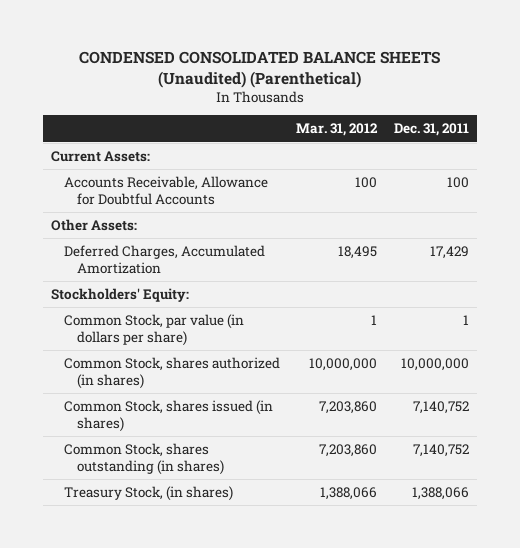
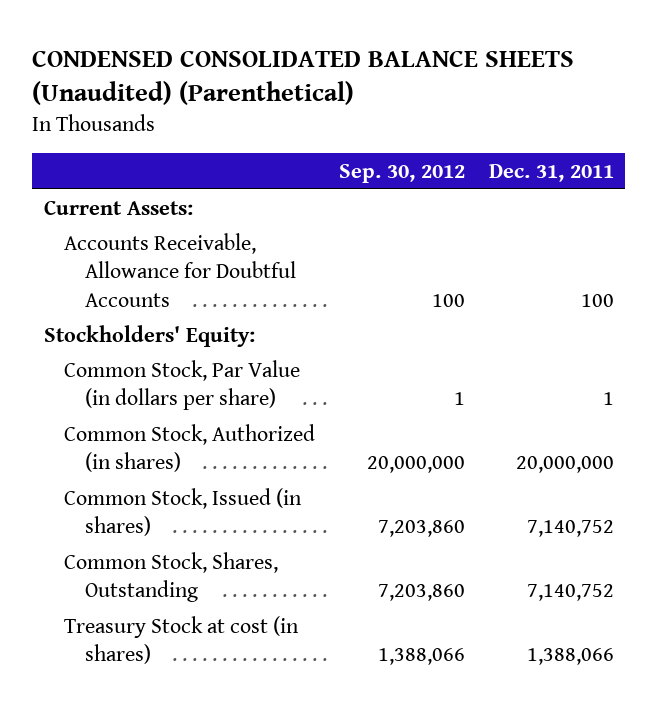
- | Mar. 31, 2012 | Dec. 31, 2011
+ | Sep. 30, 2012 | Dec. 31, 2011
- Other Assets:
- Deferred Charges, Accumulated Amortization | 18,495 | 17,429
- Common Stock, par value (in dollars per share) | 1 | 1
- Common Stock, shares authorized (in shares) | 10,000,000 | 10,000,000
- Common Stock, shares issued (in shares) | 7,203,860 | 7,140,752
- Common Stock, shares outstanding (in shares) | 7,203,860 | 7,140,752
- Treasury Stock, (in shares) | 1,388,066 | 1,388,066
+ Common Stock, Par Value (in dollars per share) | 1 | 1
+ Common Stock, Authorized (in shares) | 20,000,000 | 20,000,000
+ Common Stock, Issued (in shares) | 7,203,860 | 7,140,752
+ Common Stock, Shares, Outstanding | 7,203,860 | 7,140,752
+ Treasury Stock at cost (in shares) | 1,388,066 | 1,388,066

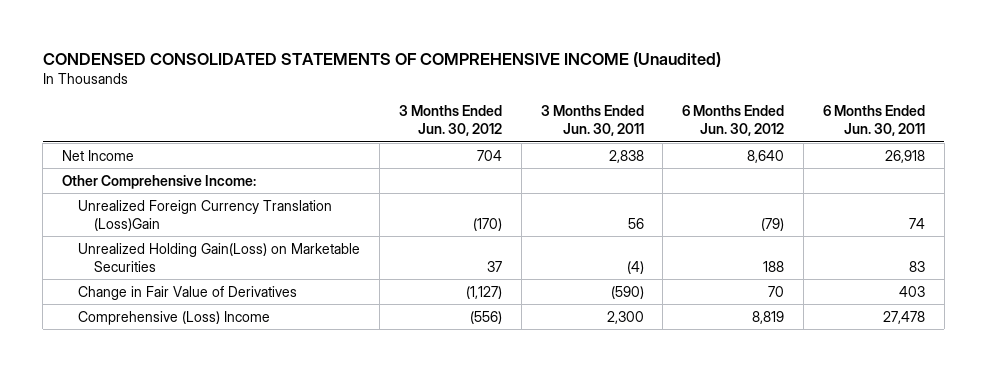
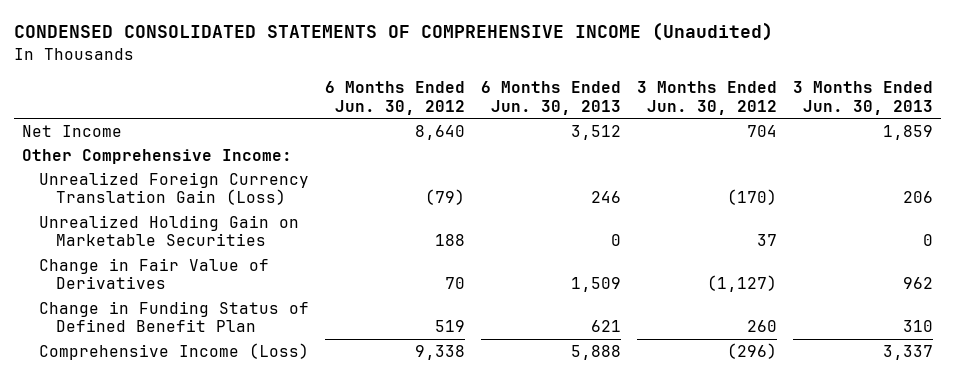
- | 3 Months Ended Jun. 30, 2012 | 3 Months Ended Jun. 30, 2011 | 6 Months Ended Jun. 30, 2012 | 6 Months Ended Jun. 30, 2011
+ | 6 Months Ended Jun. 30, 2012 | 6 Months Ended Jun. 30, 2013 | 3 Months Ended Jun. 30, 2012 | 3 Months Ended Jun. 30, 2013
- Unrealized Foreign Currency Translation (Loss)Gain | (170) | 56 | (79) | 74
- Unrealized Holding Gain(Loss) on Marketable Securities | 37 | (4) | 188 | 83
+ Unrealized Foreign Currency Translation Gain (Loss) | (79) | 246 | (170) | 206
+ Unrealized Holding Gain on Marketable Securities | 188 | 0 | 37 | 0
- Comprehensive (Loss) Income | (556) | 2,300 | 8,819 | 27,478
+ Change in Funding Status of Defined Benefit Plan | 519 | 621 | 260 | 310
+ Comprehensive Income (Loss) | 9,338 | 5,888 | (296) | 3,337

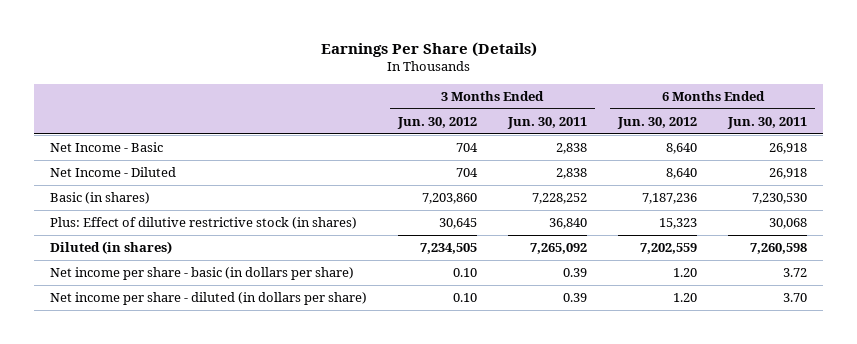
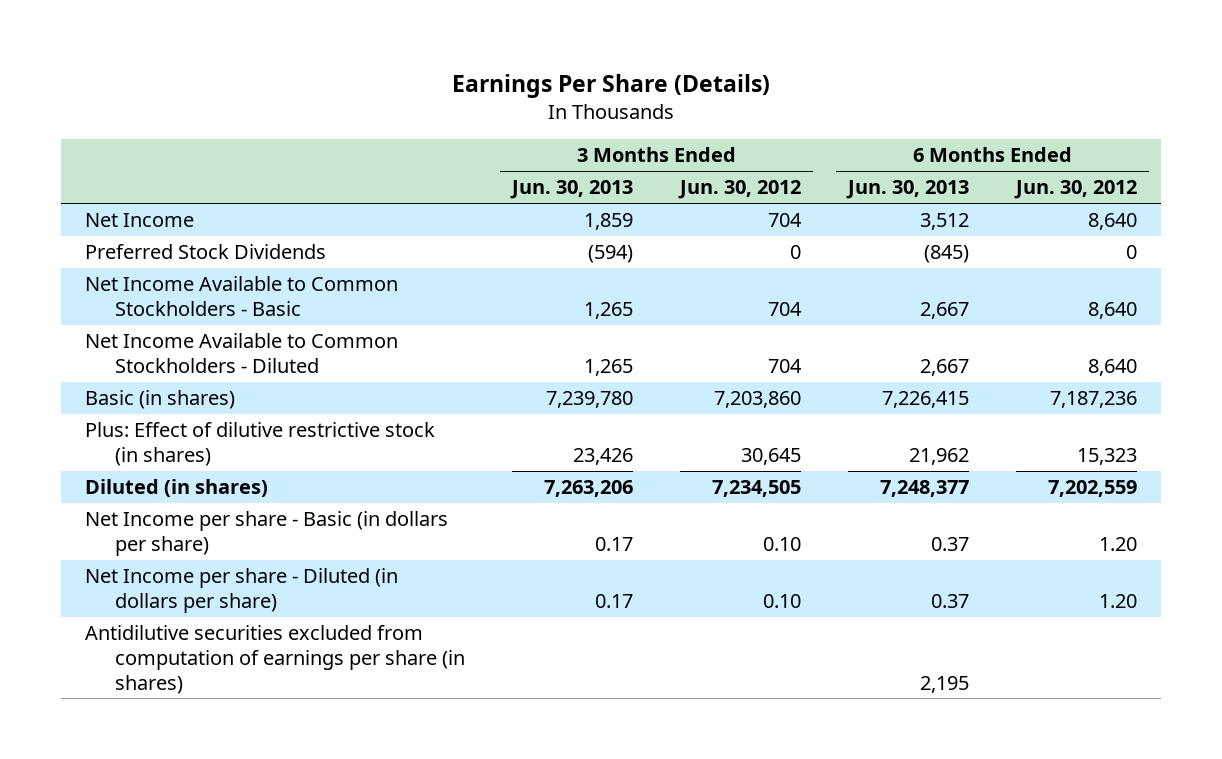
- | 3 Months Ended Jun. 30, 2012 | 3 Months Ended Jun. 30, 2011 | 6 Months Ended Jun. 30, 2012 | 6 Months Ended Jun. 30, 2011
+ | 3 Months Ended Jun. 30, 2013 | 3 Months Ended Jun. 30, 2012 | 6 Months Ended Jun. 30, 2013 | 6 Months Ended Jun. 30, 2012
- Net Income - Basic | 704 | 2,838 | 8,640 | 26,918
- Net Income - Diluted | 704 | 2,838 | 8,640 | 26,918
+ Net Income | 1,859 | 704 | 3,512 | 8,640
+ Preferred Stock Dividends | (594) | 0 | (845) | 0
+ Net Income Available to Common Stockholders - Basic | 1,265 | 704 | 2,667 | 8,640
+ Net Income Available to Common Stockholders - Diluted | 1,265 | 704 | 2,667 | 8,640
- Net income per share - basic (in dollars per share) | 0.10 | 0.39 | 1.20 | 3.72
- Net income per share - diluted (in dollars per share) | 0.10 | 0.39 | 1.20 | 3.70
+ Net Income per share - Basic (in dollars per share) | 0.17 | 0.10 | 0.37 | 1.20
+ Net Income per share - Diluted (in dollars per share) | 0.17 | 0.10 | 0.37 | 1.20
+ Antidilutive securities excluded from computation of earnings per share (in shares) | | | 2,195 |

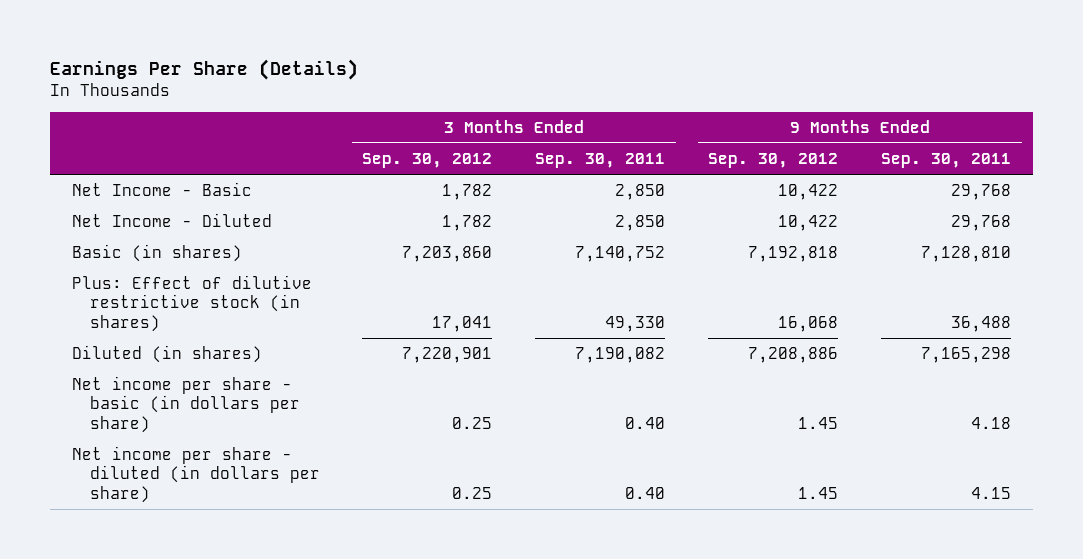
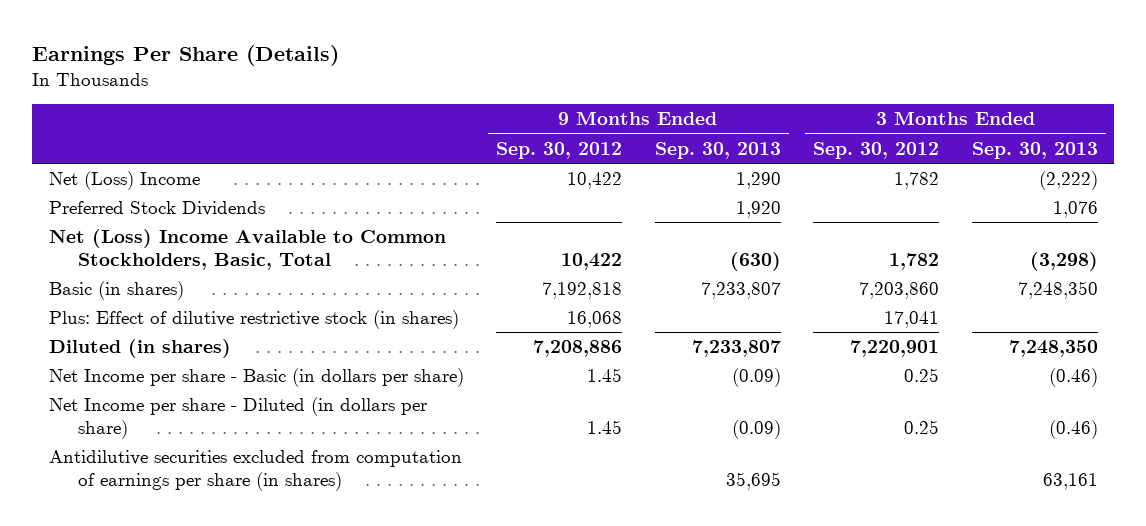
- | 3 Months Ended Sep. 30, 2012 | 3 Months Ended Sep. 30, 2011 | 9 Months Ended Sep. 30, 2012 | 9 Months Ended Sep. 30, 2011
+ | 9 Months Ended Sep. 30, 2012 | 9 Months Ended Sep. 30, 2013 | 3 Months Ended Sep. 30, 2012 | 3 Months Ended Sep. 30, 2013
- Net Income - Basic | 1,782 | 2,850 | 10,422 | 29,768
- Net Income - Diluted | 1,782 | 2,850 | 10,422 | 29,768
+ Net (Loss) Income | 10,422 | 1,290 | 1,782 | (2,222)
+ Preferred Stock Dividends | | 1,920 | | 1,076
+ Net (Loss) Income Available to Common Stockholders, Basic, Total | 10,422 | (630) | 1,782 | (3,298)
- Net income per share - basic (in dollars per share) | 0.25 | 0.40 | 1.45 | 4.18
- Net income per share - diluted (in dollars per share) | 0.25 | 0.40 | 1.45 | 4.15
+ Net Income per share - Basic (in dollars per share) | 1.45 | (0.09) | 0.25 | (0.46)
+ Net Income per share - Diluted (in dollars per share) | 1.45 | (0.09) | 0.25 | (0.46)
+ Antidilutive securities excluded from computation of earnings per share (in shares) | | 35,695 | | 63,161

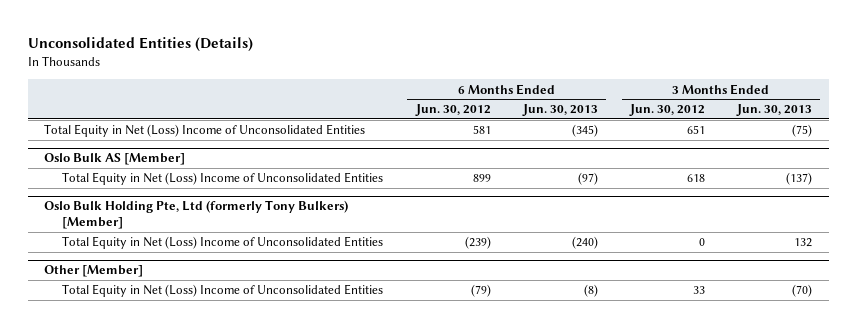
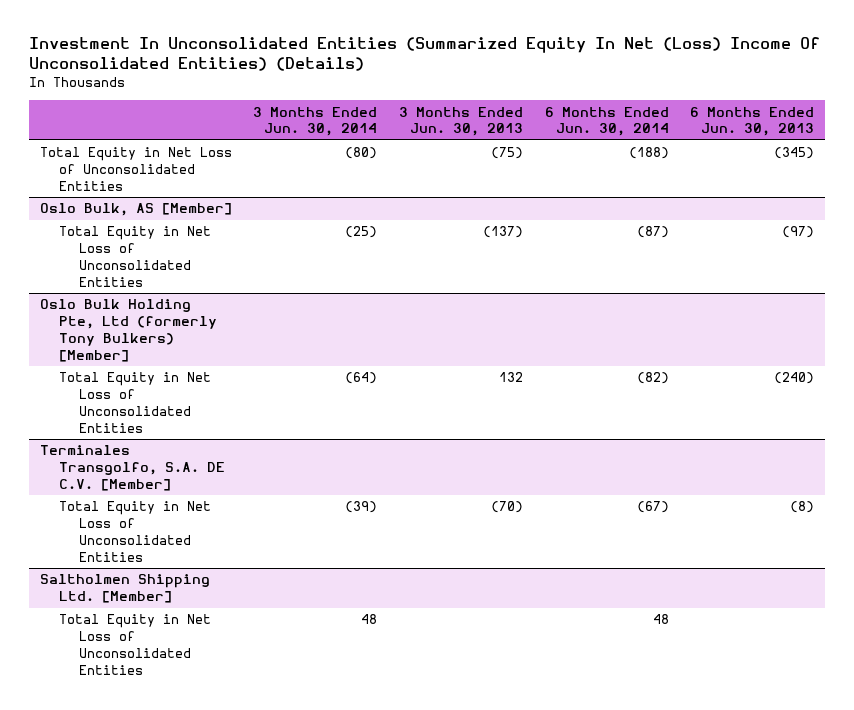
- Unconsolidated Entities (Details)
+ Investment In Unconsolidated Entities (Summarized Equity In Net (Loss) Income Of Unconsolidated Entities) (Details)
- | 6 Months Ended Jun. 30, 2012 | 6 Months Ended Jun. 30, 2013 | 3 Months Ended Jun. 30, 2012 | 3 Months Ended Jun. 30, 2013
+ | 3 Months Ended Jun. 30, 2014 | 3 Months Ended Jun. 30, 2013 | 6 Months Ended Jun. 30, 2014 | 6 Months Ended Jun. 30, 2013
- Total Equity in Net (Loss) Income of Unconsolidated Entities | 581 | (345) | 651 | (75)
- Oslo Bulk AS [Member]
- Total Equity in Net (Loss) Income of Unconsolidated Entities | 899 | (97) | 618 | (137)
+ Total Equity in Net Loss of Unconsolidated Entities | (80) | (75) | (188) | (345)
+ Oslo Bulk, AS [Member]
+ Total Equity in Net Loss of Unconsolidated Entities | (25) | (137) | (87) | (97)
@ Oslo Bulk Holding Pte, Ltd (formerly Tony Bulkers) [Member]
- Total Equity in Net (Loss) Income of Unconsolidated Entities | (239) | (240) | 0 | 132
- Other [Member]
- Total Equity in Net (Loss) Income of Unconsolidated Entities | (79) | (8) | 33 | (70)
@ Oslo Bulk Holding Pte, Ltd (formerly Tony Bulkers) [Member]
+ Total Equity in Net Loss of Unconsolidated Entities | (64) | 132 | (82) | (240)
+ Terminales Transgolfo, S.A. DE C.V. [Member]
+ Total Equity in Net Loss of Unconsolidated Entities | (39) | (70) | (67) | (8)
+ Saltholmen Shipping Ltd. [Member]
+ Total Equity in Net Loss of Unconsolidated Entities | 48 | | 48 |

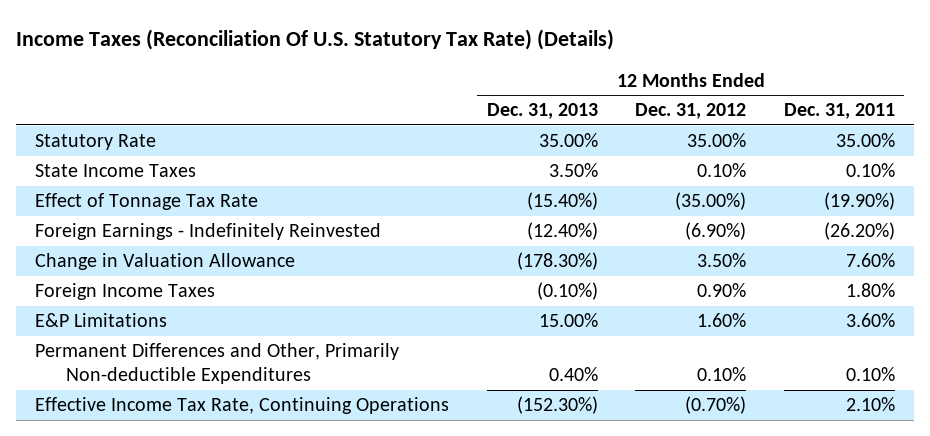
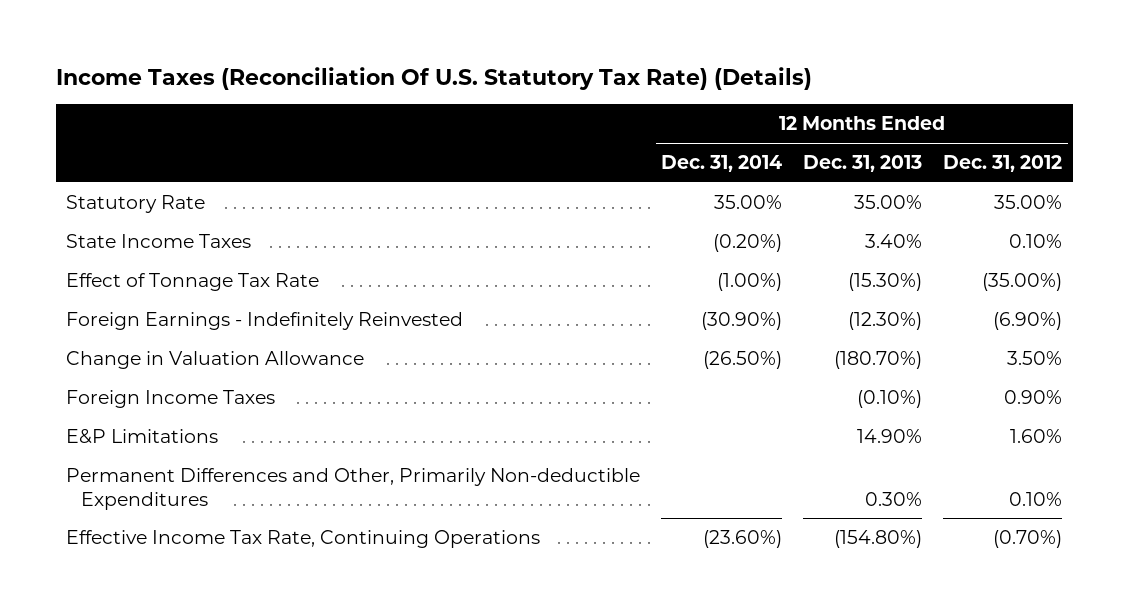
- | 12 Months Ended Dec. 31, 2013 | 12 Months Ended Dec. 31, 2012 | 12 Months Ended Dec. 31, 2011
+ | 12 Months Ended Dec. 31, 2014 | 12 Months Ended Dec. 31, 2013 | 12 Months Ended Dec. 31, 2012
- State Income Taxes | 3.50% | 0.10% | 0.10%
- Effect of Tonnage Tax Rate | (15.40%) | (35.00%) | (19.90%)
- Foreign Earnings - Indefinitely Reinvested | (12.40%) | (6.90%) | (26.20%)
- Change in Valuation Allowance | (178.30%) | 3.50% | 7.60%
+ State Income Taxes | (0.20%) | 3.40% | 0.10%
+ Effect of Tonnage Tax Rate | (1.00%) | (15.30%) | (35.00%)
+ Foreign Earnings - Indefinitely Reinvested | (30.90%) | (12.30%) | (6.90%)
+ Change in Valuation Allowance | (26.50%) | (180.70%) | 3.50%
- E&P Limitations | 15.00% | 1.60% | 3.60%
- Permanent Differences and Other, Primarily Non-deductible Expenditures | 0.40% | 0.10% | 0.10%
- Effective Income Tax Rate, Continuing Operations | (152.30%) | (0.70%) | 2.10%
+ E&P Limitations | | 14.90% | 1.60%
+ Permanent Differences and Other, Primarily Non-deductible Expenditures | | 0.30% | 0.10%
+ Effective Income Tax Rate, Continuing Operations | (23.60%) | (154.80%) | (0.70%)

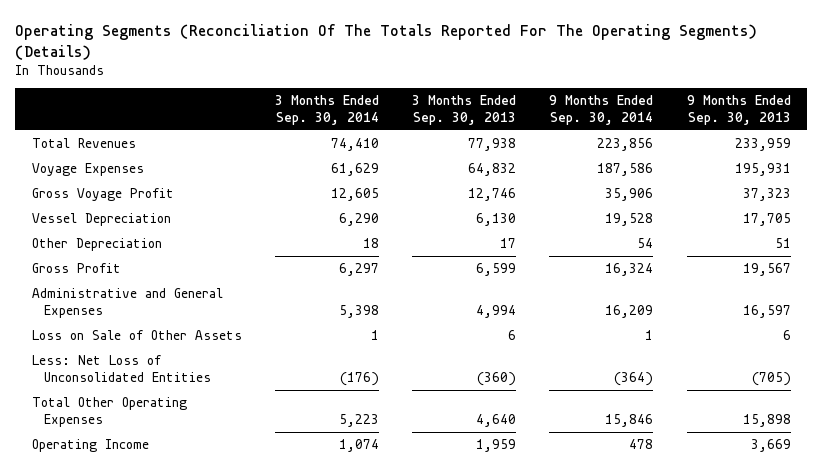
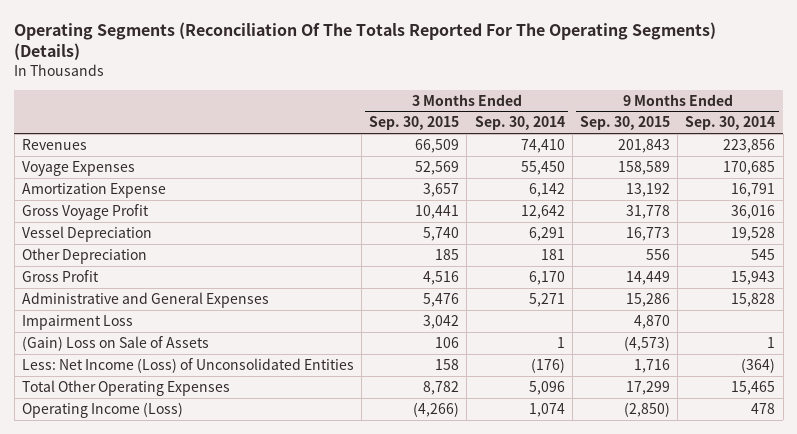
- | 3 Months Ended Sep. 30, 2014 | 3 Months Ended Sep. 30, 2013 | 9 Months Ended Sep. 30, 2014 | 9 Months Ended Sep. 30, 2013
+ | 3 Months Ended Sep. 30, 2015 | 3 Months Ended Sep. 30, 2014 | 9 Months Ended Sep. 30, 2015 | 9 Months Ended Sep. 30, 2014
- Total Revenues | 74,410 | 77,938 | 223,856 | 233,959
- Voyage Expenses | 61,629 | 64,832 | 187,586 | 195,931
- Gross Voyage Profit | 12,605 | 12,746 | 35,906 | 37,323
- Vessel Depreciation | 6,290 | 6,130 | 19,528 | 17,705
- Other Depreciation | 18 | 17 | 54 | 51
- Gross Profit | 6,297 | 6,599 | 16,324 | 19,567
- Administrative and General Expenses | 5,398 | 4,994 | 16,209 | 16,597
- Loss on Sale of Other Assets | 1 | 6 | 1 | 6
- Less: Net Loss of Unconsolidated Entities | (176) | (360) | (364) | (705)
- Total Other Operating Expenses | 5,223 | 4,640 | 15,846 | 15,898
- Operating Income | 1,074 | 1,959 | 478 | 3,669
+ Revenues | 66,509 | 74,410 | 201,843 | 223,856
+ Voyage Expenses | 52,569 | 55,450 | 158,589 | 170,685
+ Amortization Expense | 3,657 | 6,142 | 13,192 | 16,791
+ Gross Voyage Profit | 10,441 | 12,642 | 31,778 | 36,016
+ Vessel Depreciation | 5,740 | 6,291 | 16,773 | 19,528
+ Other Depreciation | 185 | 181 | 556 | 545
+ Gross Profit | 4,516 | 6,170 | 14,449 | 15,943
+ Administrative and General Expenses | 5,476 | 5,271 | 15,286 | 15,828
+ Impairment Loss | 3,042 | | 4,870 |
+ (Gain) Loss on Sale of Assets | 106 | 1 | (4,573) | 1
+ Less: Net Income (Loss) of Unconsolidated Entities | 158 | (176) | 1,716 | (364)
+ Total Other Operating Expenses | 8,782 | 5,096 | 17,299 | 15,465
+ Operating Income (Loss) | (4,266) | 1,074 | (2,850) | 478

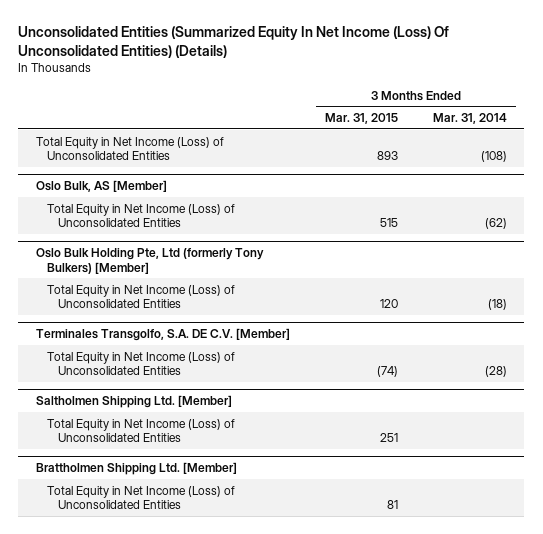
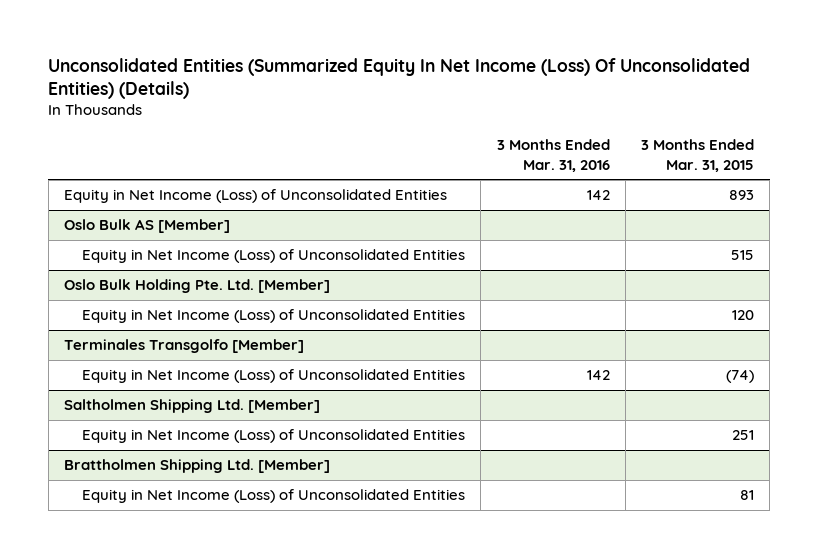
- | 3 Months Ended Mar. 31, 2015 | 3 Months Ended Mar. 31, 2014
+ | 3 Months Ended Mar. 31, 2016 | 3 Months Ended Mar. 31, 2015
- Total Equity in Net Income (Loss) of Unconsolidated Entities | 893 | (108)
- Oslo Bulk, AS [Member]
- Total Equity in Net Income (Loss) of Unconsolidated Entities | 515 | (62)
- Oslo Bulk Holding Pte, Ltd (formerly Tony Bulkers) [Member]
- Total Equity in Net Income (Loss) of Unconsolidated Entities | 120 | (18)
- Terminales Transgolfo, S.A. DE C.V. [Member]
- Total Equity in Net Income (Loss) of Unconsolidated Entities | (74) | (28)
+ Equity in Net Income (Loss) of Unconsolidated Entities | 142 | 893
+ Oslo Bulk AS [Member]
+ Equity in Net Income (Loss) of Unconsolidated Entities | | 515
+ Oslo Bulk Holding Pte. Ltd. [Member]
+ Equity in Net Income (Loss) of Unconsolidated Entities | | 120
+ Terminales Transgolfo [Member]
+ Equity in Net Income (Loss) of Unconsolidated Entities | 142 | (74)
@ Saltholmen Shipping Ltd. [Member]
- Total Equity in Net Income (Loss) of Unconsolidated Entities | 251 |
+ Equity in Net Income (Loss) of Unconsolidated Entities | | 251
@ Brattholmen Shipping Ltd. [Member]
- Total Equity in Net Income (Loss) of Unconsolidated Entities | 81 |
+ Equity in Net Income (Loss) of Unconsolidated Entities | | 81

